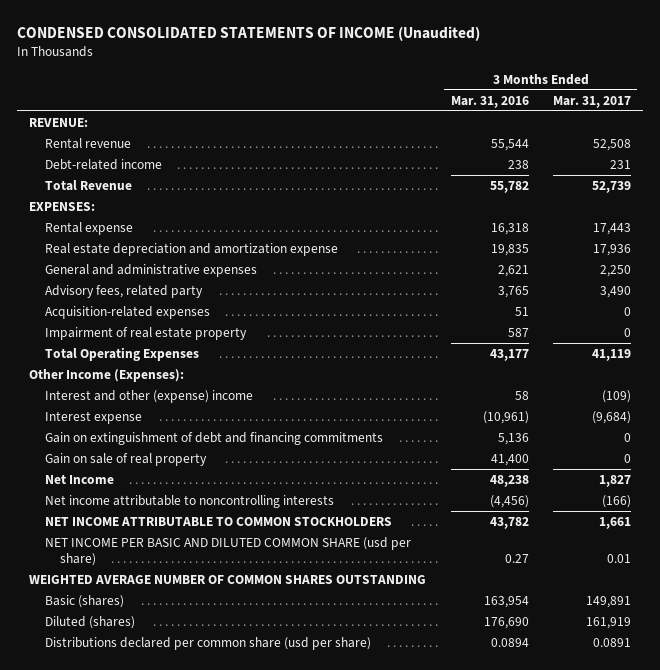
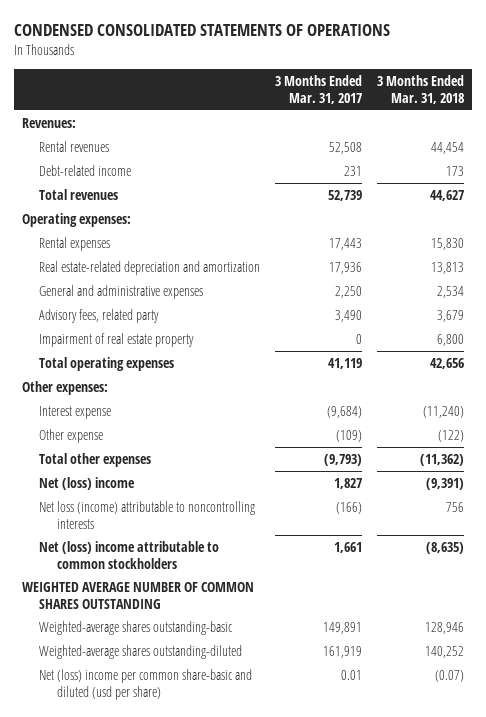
- CONDENSED CONSOLIDATED STATEMENTS OF INCOME (Unaudited)
+ CONDENSED CONSOLIDATED STATEMENTS OF OPERATIONS
- | 3 Months Ended Mar. 31, 2016 | 3 Months Ended Mar. 31, 2017
+ | 3 Months Ended Mar. 31, 2017 | 3 Months Ended Mar. 31, 2018
- REVENUE:
- Rental revenue | 55,544 | 52,508
+ Revenues:
+ Rental revenues | 52,508 | 44,454
- Total Revenue | 55,782 | 52,739
- EXPENSES:
- Rental expense | 16,318 | 17,443
- Real estate depreciation and amortization expense | 19,835 | 17,936
+ Total revenues | 52,739 | 44,627
+ Operating expenses:
+ Rental expenses | 17,443 | 15,830
+ Real estate-related depreciation and amortization | 17,936 | 13,813
- Acquisition-related expenses | 51 | 0
- Total Operating Expenses | 43,177 | 41,119
- Other Income (Expenses):
- Interest and other (expense) income | 58 | (109)
+ Total operating expenses | 41,119 | 42,656
+ Other expenses:
- Gain on extinguishment of debt and financing commitments | 5,136 | 0
- Gain on sale of real property | 41,400 | 0
- Net Income | 48,238 | 1,827
- Net income attributable to noncontrolling interests | (4,456) | (166)
- NET INCOME ATTRIBUTABLE TO COMMON STOCKHOLDERS | 43,782 | 1,661
- NET INCOME PER BASIC AND DILUTED COMMON SHARE (usd per share) | 0.27 | 0.01
+ Other expense | (109) | (122)
+ Total other expenses | (9,793) | (11,362)
+ Net (loss) income | 1,827 | (9,391)
+ Net loss (income) attributable to noncontrolling interests | (166) | 756
+ Net (loss) income attributable to common stockholders | 1,661 | (8,635)
- Basic (shares) | 163,954 | 149,891
- Diluted (shares) | 176,690 | 161,919
- Distributions declared per common share (usd per share) | 0.0894 | 0.0891
+ Weighted-average shares outstanding-basic | 149,891 | 128,946
+ Weighted-average shares outstanding-diluted | 161,919 | 140,252
+ Net (loss) income per common share-basic and diluted (usd per share) | 0.01 | (0.07)

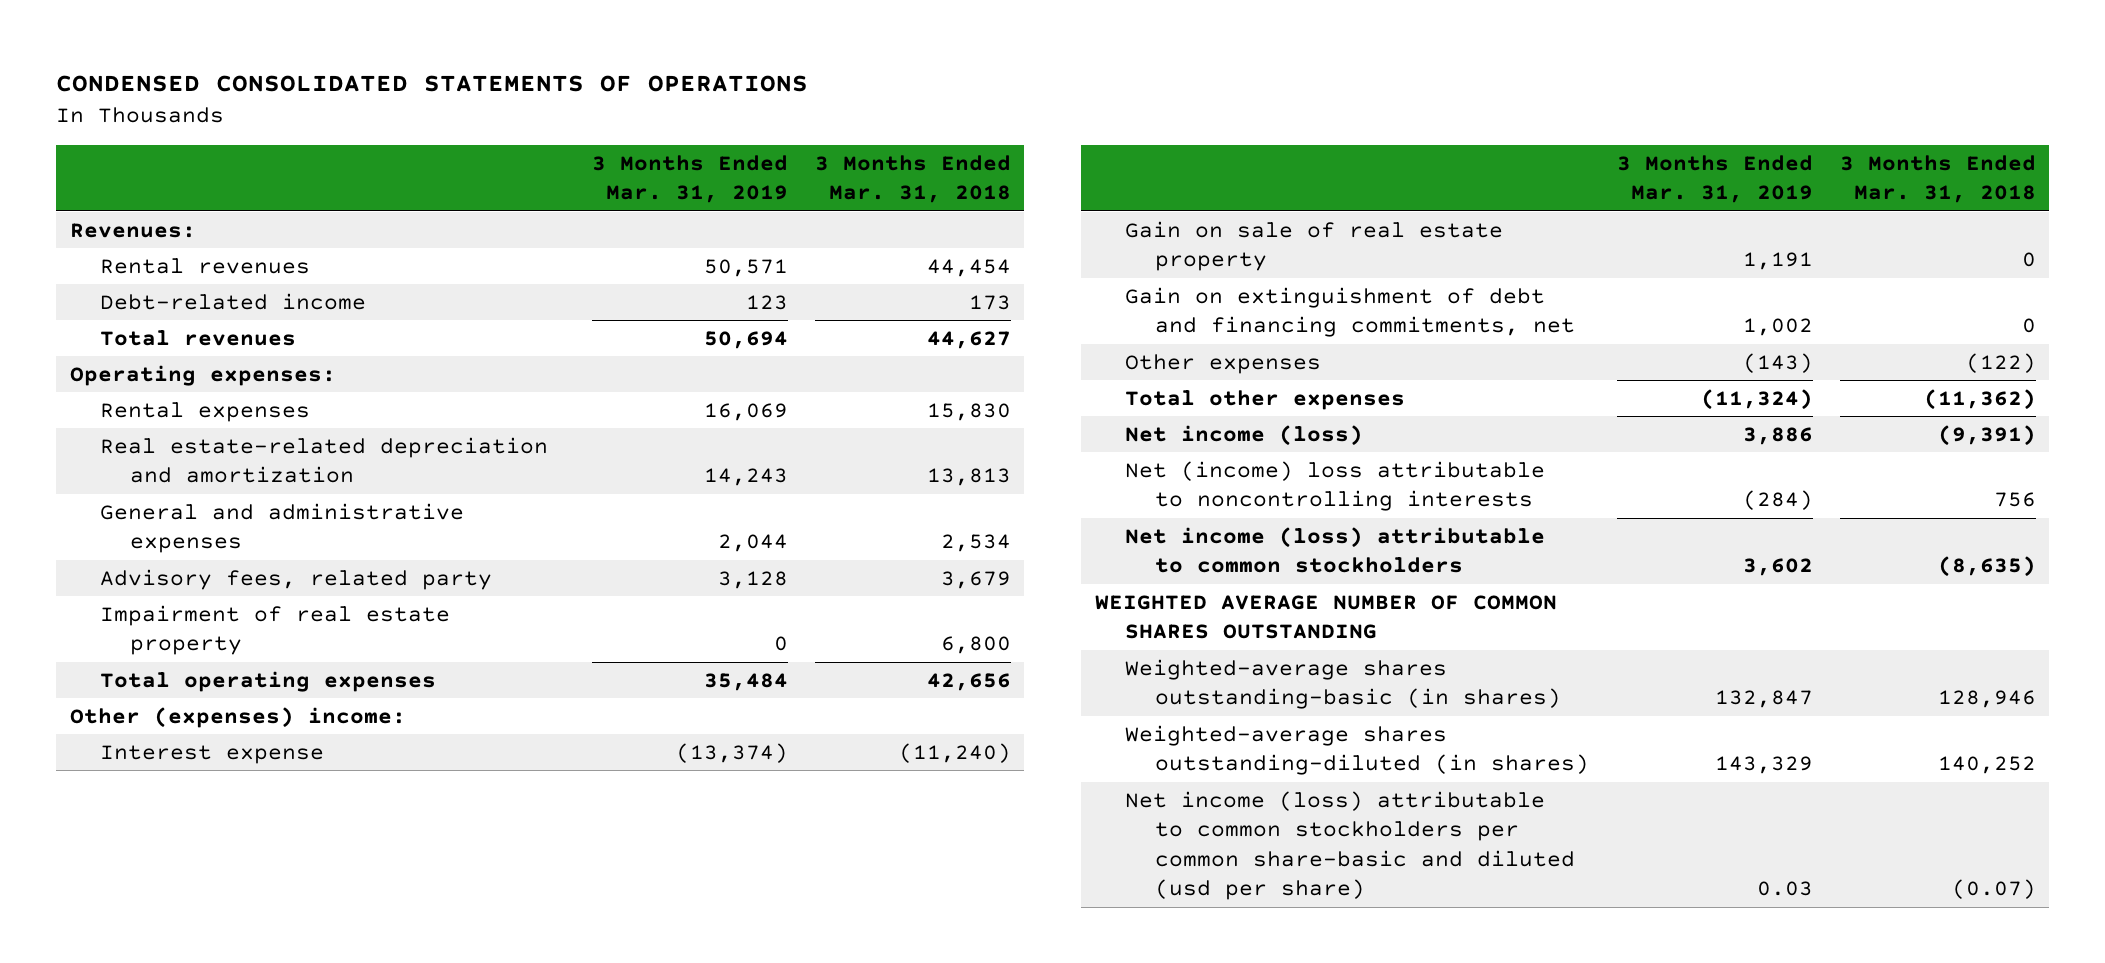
- | 3 Months Ended Mar. 31, 2017 | 3 Months Ended Mar. 31, 2018
+ | 3 Months Ended Mar. 31, 2019 | 3 Months Ended Mar. 31, 2018
- Other expenses:
+ Other (expenses) income:
- Other expense | (109) | (122)
+ Gain on sale of real estate property | 1,191 | 0
+ Gain on extinguishment of debt and financing commitments, net | 1,002 | 0
+ Other expenses | (143) | (122)
- Net (loss) income | 1,827 | (9,391)
- Net loss (income) attributable to noncontrolling interests | (166) | 756
- Net (loss) income attributable to common stockholders | 1,661 | (8,635)
+ Net income (loss) | 3,886 | (9,391)
+ Net (income) loss attributable to noncontrolling interests | (284) | 756
+ Net income (loss) attributable to common stockholders | 3,602 | (8,635)
- Weighted-average shares outstanding-basic | 149,891 | 128,946
- Weighted-average shares outstanding-diluted | 161,919 | 140,252
- Net (loss) income per common share-basic and diluted (usd per share) | 0.01 | (0.07)
+ Weighted-average shares outstanding-basic (in shares) | 132,847 | 128,946
+ Weighted-average shares outstanding-diluted (in shares) | 143,329 | 140,252
+ Net income (loss) attributable to common stockholders per common share-basic and diluted (usd per share) | 0.03 | (0.07)

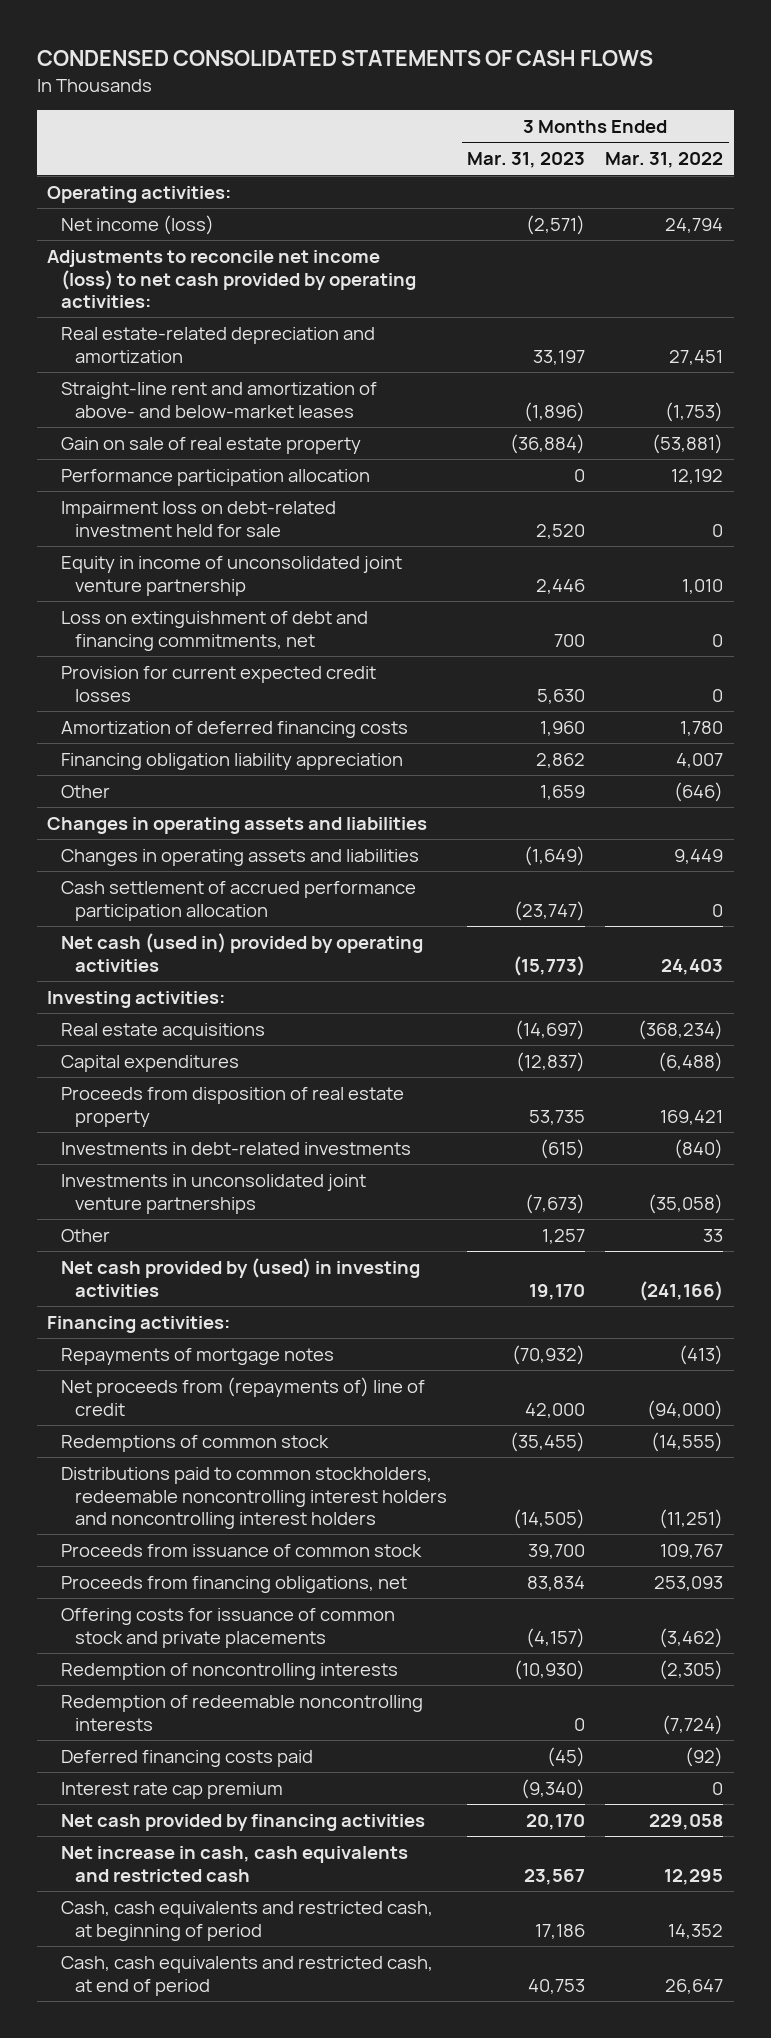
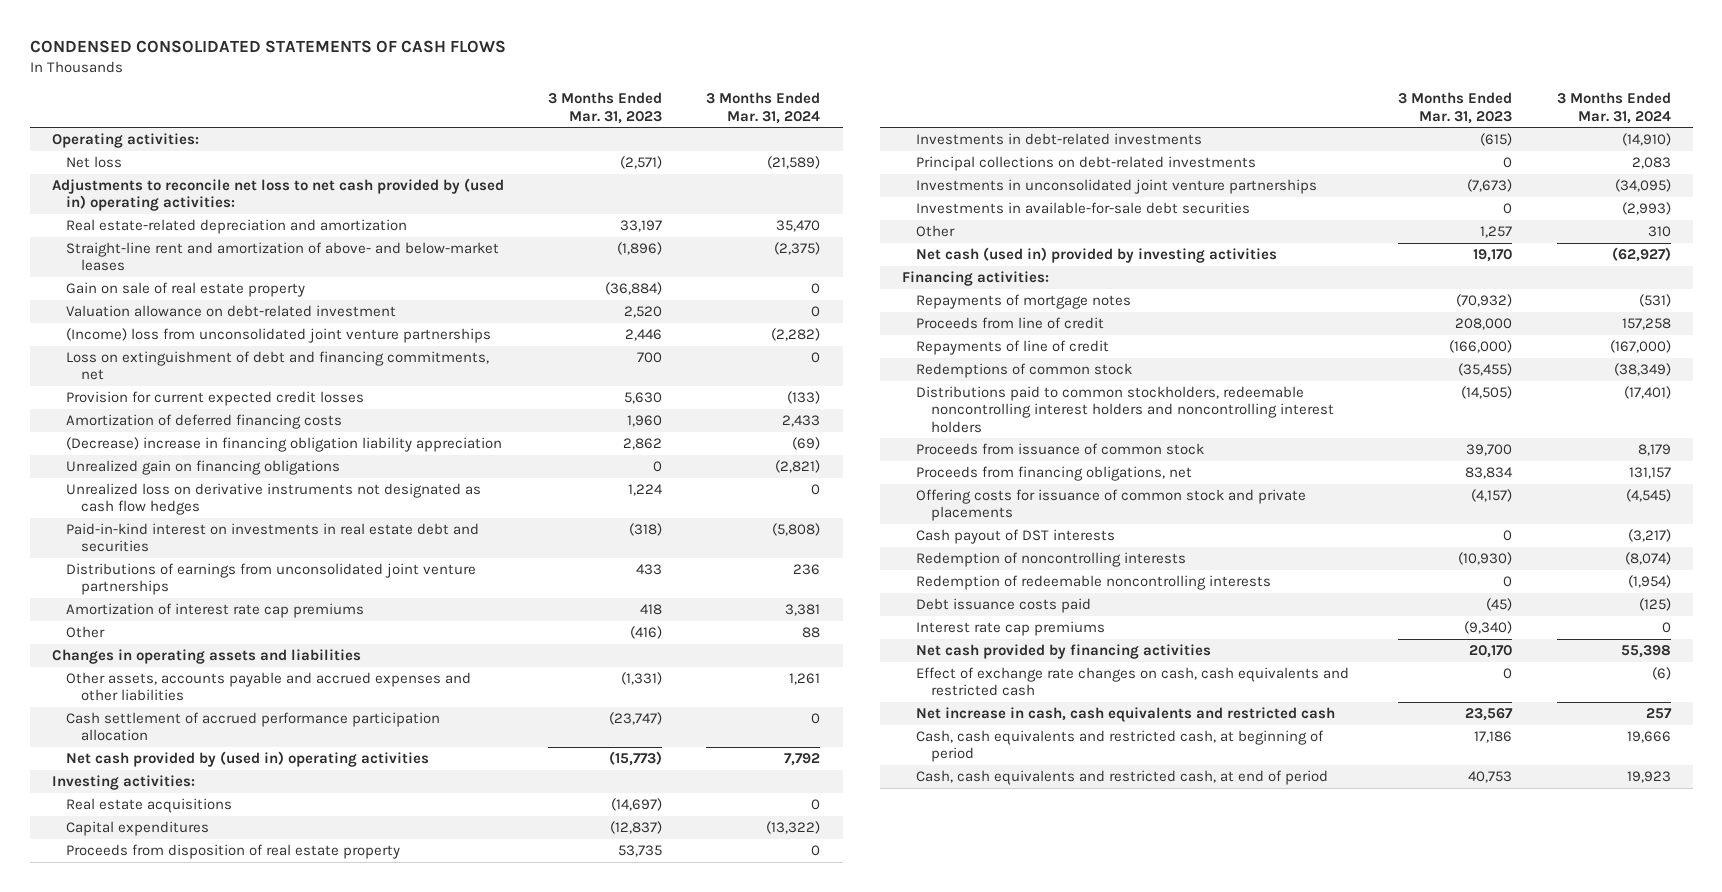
- | 3 Months Ended Mar. 31, 2023 | 3 Months Ended Mar. 31, 2022
+ | 3 Months Ended Mar. 31, 2023 | 3 Months Ended Mar. 31, 2024
- Net income (loss) | (2,571) | 24,794
- Adjustments to reconcile net income (loss) to net cash provided by operating activities:
+ Net loss | (2,571) | (21,589)
+ Adjustments to reconcile net loss to net cash provided by (used in) operating activities:
- Performance participation allocation | 0 | 12,192
- Impairment loss on debt-related investment held for sale | 2,520 | 0
- Equity in income of unconsolidated joint venture partnership | 2,446 | 1,010
+ Valuation allowance on debt-related investment | 2,520 | 0
+ (Income) loss from unconsolidated joint venture partnerships | 2,446 | (2,282)
- Financing obligation liability appreciation | 2,862 | 4,007
- Other | 1,659 | (646)
+ (Decrease) increase in financing obligation liability appreciation | 2,862 | (69)
+ Unrealized gain on financing obligations | 0 | (2,821)
+ Unrealized loss on derivative instruments not designated as cash flow hedges | 1,224 | 0
+ Paid-in-kind interest on investments in real estate debt and securities | (318) | (5,808)
+ Distributions of earnings from unconsolidated joint venture partnerships | 433 | 236
+ Amortization of interest rate cap premiums | 418 | 3,381
+ Other | (416) | 88
- Changes in operating assets and liabilities | (1,649) | 9,449
+ Other assets, accounts payable and accrued expenses and other liabilities | (1,331) | 1,261
- Net cash (used in) provided by operating activities | (15,773) | 24,403
+ Net cash provided by (used in) operating activities | (15,773) | 7,792
+ Principal collections on debt-related investments | 0 | 2,083
+ Investments in available-for-sale debt securities | 0 | (2,993)
- Net cash provided by (used) in investing activities | 19,170 | (241,166)
+ Net cash (used in) provided by investing activities | 19,170 | (62,927)
- Net proceeds from (repayments of) line of credit | 42,000 | (94,000)
+ Proceeds from line of credit | 208,000 | 157,258
+ Repayments of line of credit | (166,000) | (167,000)
+ Cash payout of DST interests | 0 | (3,217)
- Deferred financing costs paid | (45) | (92)
- Interest rate cap premium | (9,340) | 0
+ Debt issuance costs paid | (45) | (125)
+ Interest rate cap premiums | (9,340) | 0
+ Effect of exchange rate changes on cash, cash equivalents and restricted cash | 0 | (6)

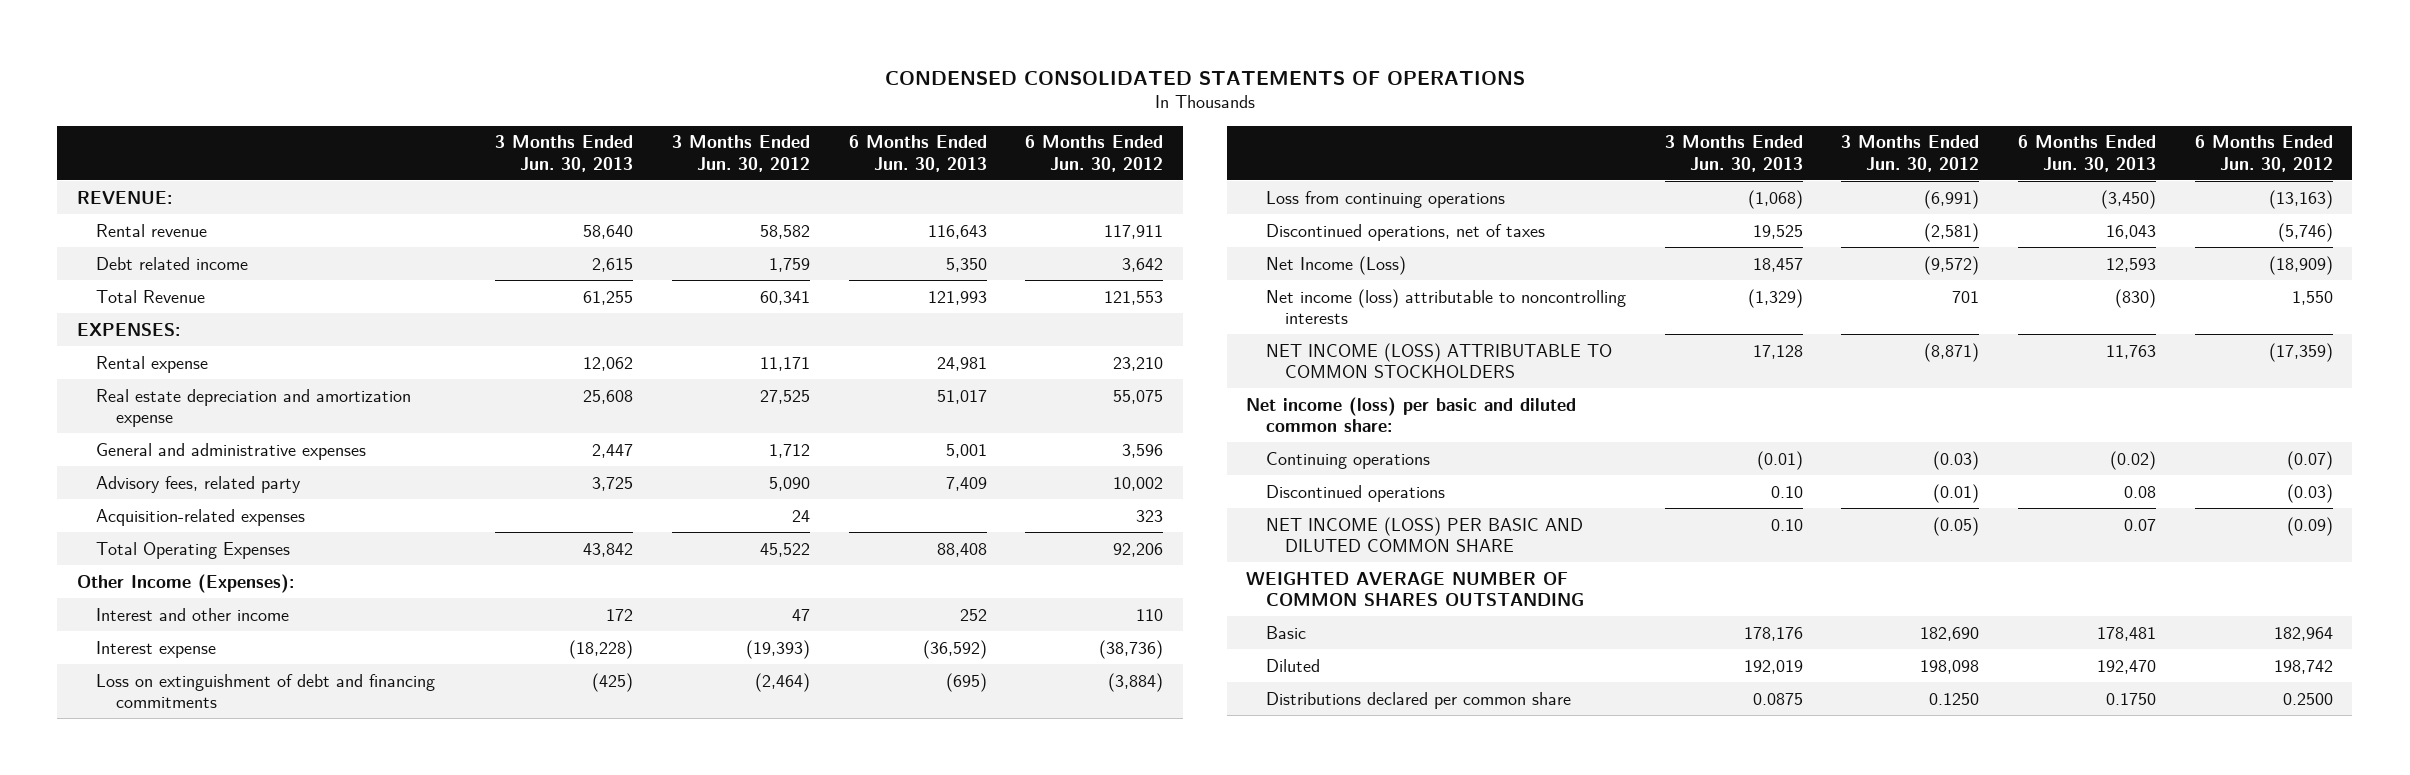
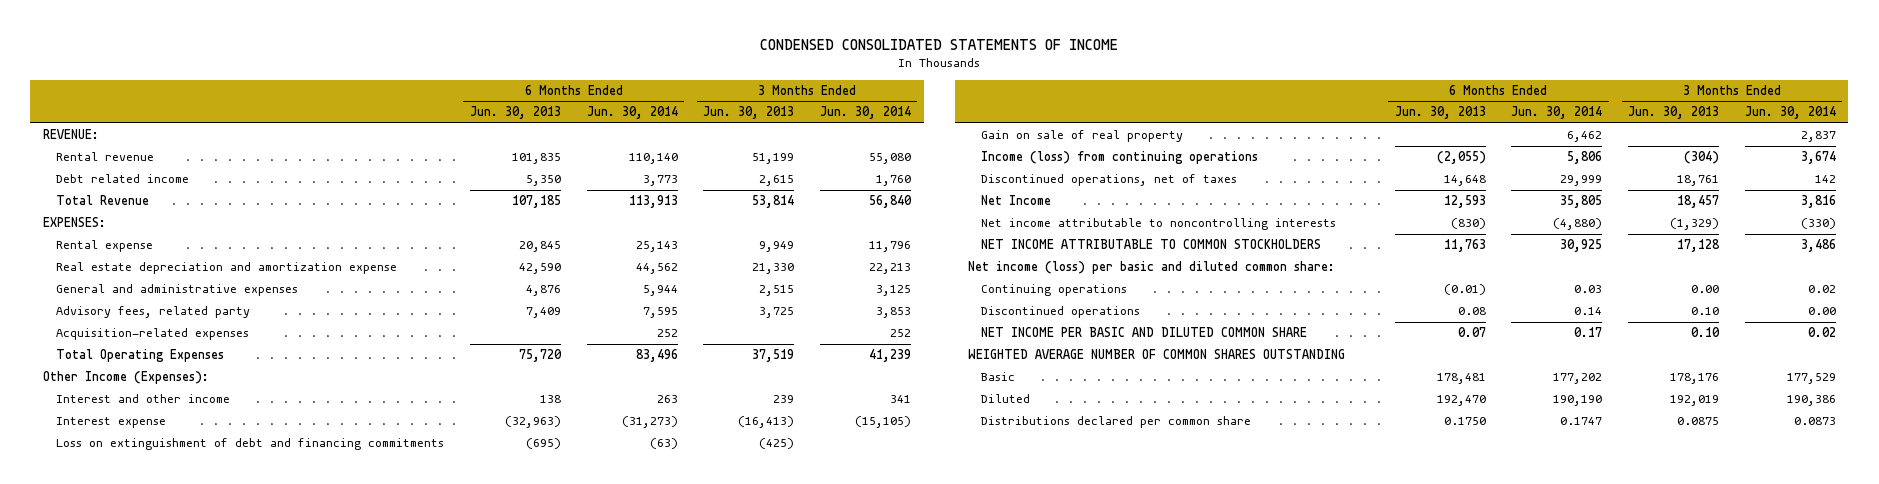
- CONDENSED CONSOLIDATED STATEMENTS OF OPERATIONS
+ CONDENSED CONSOLIDATED STATEMENTS OF INCOME
- | 3 Months Ended Jun. 30, 2013 | 3 Months Ended Jun. 30, 2012 | 6 Months Ended Jun. 30, 2013 | 6 Months Ended Jun. 30, 2012
+ | 6 Months Ended Jun. 30, 2013 | 6 Months Ended Jun. 30, 2014 | 3 Months Ended Jun. 30, 2013 | 3 Months Ended Jun. 30, 2014
- Rental revenue | 58,640 | 58,582 | 116,643 | 117,911
+ Rental revenue | 101,835 | 110,140 | 51,199 | 55,080
- Total Revenue | 61,255 | 60,341 | 121,993 | 121,553
+ Total Revenue | 107,185 | 113,913 | 53,814 | 56,840
- Rental expense | 12,062 | 11,171 | 24,981 | 23,210
- Real estate depreciation and amortization expense | 25,608 | 27,525 | 51,017 | 55,075
- General and administrative expenses | 2,447 | 1,712 | 5,001 | 3,596
+ Rental expense | 20,845 | 25,143 | 9,949 | 11,796
+ Real estate depreciation and amortization expense | 42,590 | 44,562 | 21,330 | 22,213
+ General and administrative expenses | 4,876 | 5,944 | 2,515 | 3,125
- Total Operating Expenses | 43,842 | 45,522 | 88,408 | 92,206
+ Total Operating Expenses | 75,720 | 83,496 | 37,519 | 41,239
- Interest and other income | 172 | 47 | 252 | 110
- Interest expense | (18,228) | (19,393) | (36,592) | (38,736)
+ Interest and other income | 138 | 263 | 239 | 341
+ Interest expense | (32,963) | (31,273) | (16,413) | (15,105)
- Loss from continuing operations | (1,068) | (6,991) | (3,450) | (13,163)
- Discontinued operations, net of taxes | 19,525 | (2,581) | 16,043 | (5,746)
- Net Income (Loss) | 18,457 | (9,572) | 12,593 | (18,909)
- Net income (loss) attributable to noncontrolling interests | (1,329) | 701 | (830) | 1,550
- NET INCOME (LOSS) ATTRIBUTABLE TO COMMON STOCKHOLDERS | 17,128 | (8,871) | 11,763 | (17,359)
+ Gain on sale of real property | | 6,462 | | 2,837
+ Income (loss) from continuing operations | (2,055) | 5,806 | (304) | 3,674
+ Discontinued operations, net of taxes | 14,648 | 29,999 | 18,761 | 142
+ Net Income | 12,593 | 35,805 | 18,457 | 3,816
+ Net income attributable to noncontrolling interests | (830) | (4,880) | (1,329) | (330)
+ NET INCOME ATTRIBUTABLE TO COMMON STOCKHOLDERS | 11,763 | 30,925 | 17,128 | 3,486
- Continuing operations | (0.01) | (0.03) | (0.02) | (0.07)
+ Continuing operations | (0.01) | 0.03 | 0.00 | 0.02
- NET INCOME (LOSS) PER BASIC AND DILUTED COMMON SHARE | 0.10 | (0.05) | 0.07 | (0.09)
+ NET INCOME PER BASIC AND DILUTED COMMON SHARE | 0.07 | 0.17 | 0.10 | 0.02

